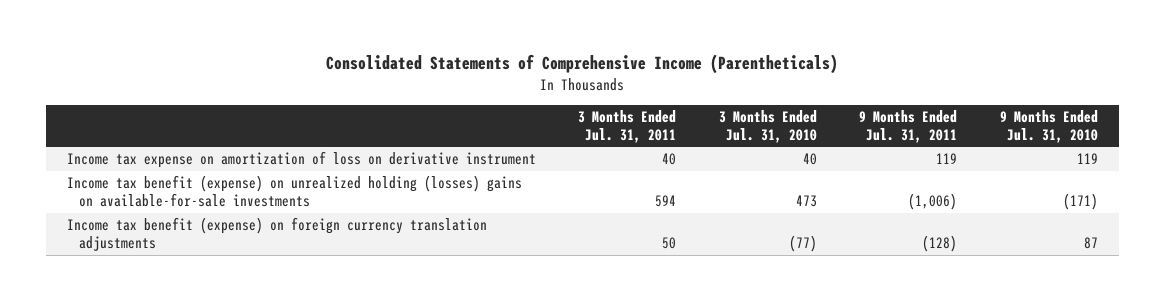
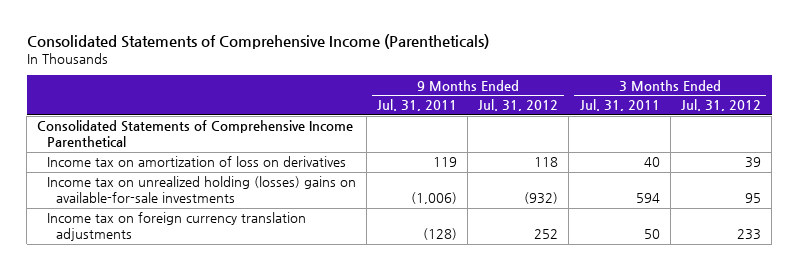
- | 3 Months Ended Jul. 31, 2011 | 3 Months Ended Jul. 31, 2010 | 9 Months Ended Jul. 31, 2011 | 9 Months Ended Jul. 31, 2010
+ | 9 Months Ended Jul. 31, 2011 | 9 Months Ended Jul. 31, 2012 | 3 Months Ended Jul. 31, 2011 | 3 Months Ended Jul. 31, 2012
- Income tax expense on amortization of loss on derivative instrument | 40 | 40 | 119 | 119
- Income tax benefit (expense) on unrealized holding (losses) gains on available-for-sale investments | 594 | 473 | (1,006) | (171)
- Income tax benefit (expense) on foreign currency translation adjustments | 50 | (77) | (128) | 87
+ Consolidated Statements of Comprehensive Income Parenthetical
+ Income tax on amortization of loss on derivatives | 119 | 118 | 40 | 39
+ Income tax on unrealized holding (losses) gains on available-for-sale investments | (1,006) | (932) | 594 | 95
+ Income tax on foreign currency translation adjustments | (128) | 252 | 50 | 233

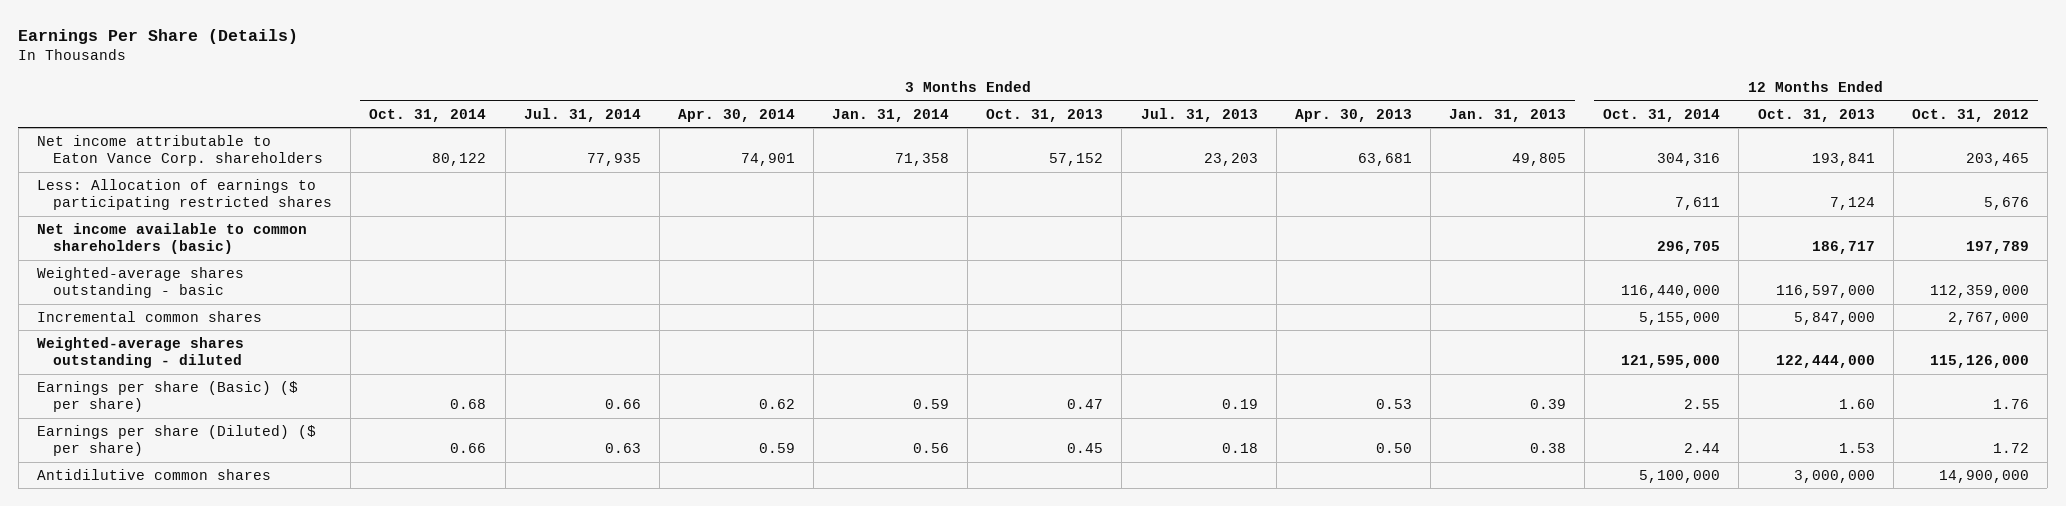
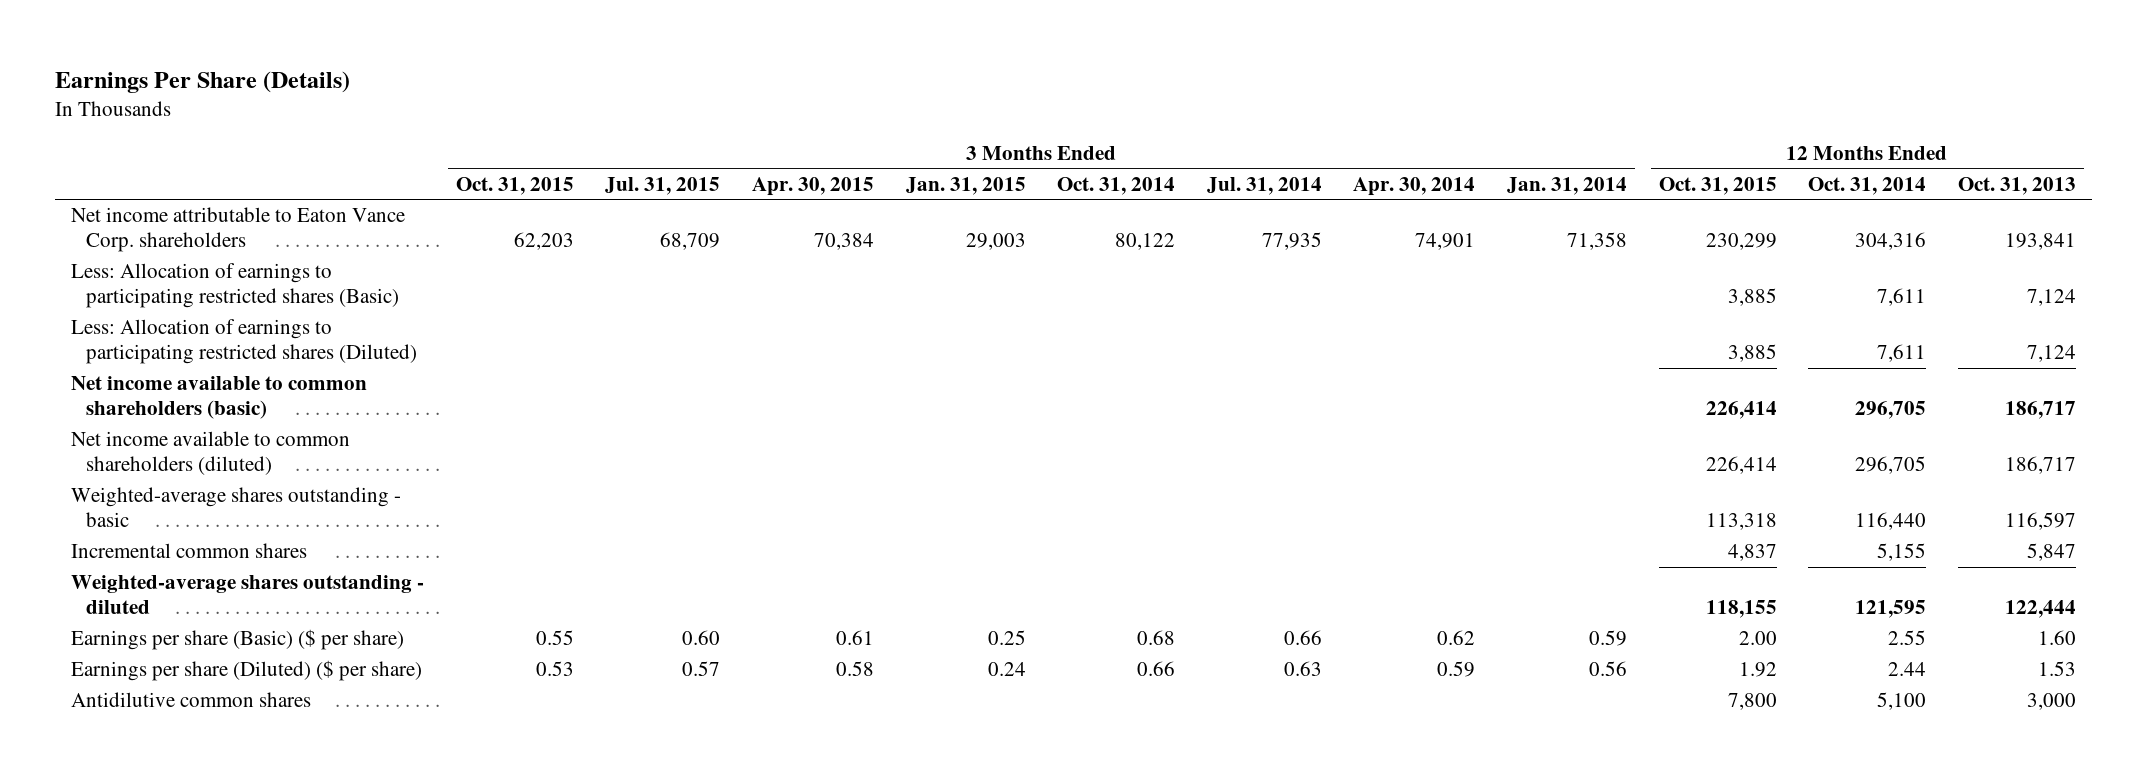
- | 3 Months Ended Oct. 31, 2014 | 3 Months Ended Jul. 31, 2014 | 3 Months Ended Apr. 30, 2014 | 3 Months Ended Jan. 31, 2014 | 3 Months Ended Oct. 31, 2013 | 3 Months Ended Jul. 31, 2013 | 3 Months Ended Apr. 30, 2013 | 3 Months Ended Jan. 31, 2013 | 12 Months Ended Oct. 31, 2014 | 12 Months Ended Oct. 31, 2013 | 12 Months Ended Oct. 31, 2012
+ | 3 Months Ended Oct. 31, 2015 | 3 Months Ended Jul. 31, 2015 | 3 Months Ended Apr. 30, 2015 | 3 Months Ended Jan. 31, 2015 | 3 Months Ended Oct. 31, 2014 | 3 Months Ended Jul. 31, 2014 | 3 Months Ended Apr. 30, 2014 | 3 Months Ended Jan. 31, 2014 | 12 Months Ended Oct. 31, 2015 | 12 Months Ended Oct. 31, 2014 | 12 Months Ended Oct. 31, 2013
- Less: Allocation of earnings to participating restricted shares | | | | | | | | | 7,611 | 7,124 | 5,676
+ Less: Allocation of earnings to participating restricted shares (Basic) | | | | | | | | | 3,885 | 7,611 | 7,124
+ Less: Allocation of earnings to participating restricted shares (Diluted) | | | | | | | | | 3,885 | 7,611 | 7,124
- Weighted-average shares outstanding - basic | | | | | | | | | 116,440,000 | 116,597,000 | 112,359,000
- Incremental common shares | | | | | | | | | 5,155,000 | 5,847,000 | 2,767,000
- Weighted-average shares outstanding - diluted | | | | | | | | | 121,595,000 | 122,444,000 | 115,126,000
+ Net income available to common shareholders (diluted) | | | | | | | | | 226,414 | 296,705 | 186,717
+ Weighted-average shares outstanding - basic | | | | | | | | | 113,318 | 116,440 | 116,597
+ Incremental common shares | | | | | | | | | 4,837 | 5,155 | 5,847
+ Weighted-average shares outstanding - diluted | | | | | | | | | 118,155 | 121,595 | 122,444
- Antidilutive common shares | | | | | | | | | 5,100,000 | 3,000,000 | 14,900,000
+ Antidilutive common shares | | | | | | | | | 7,800 | 5,100 | 3,000

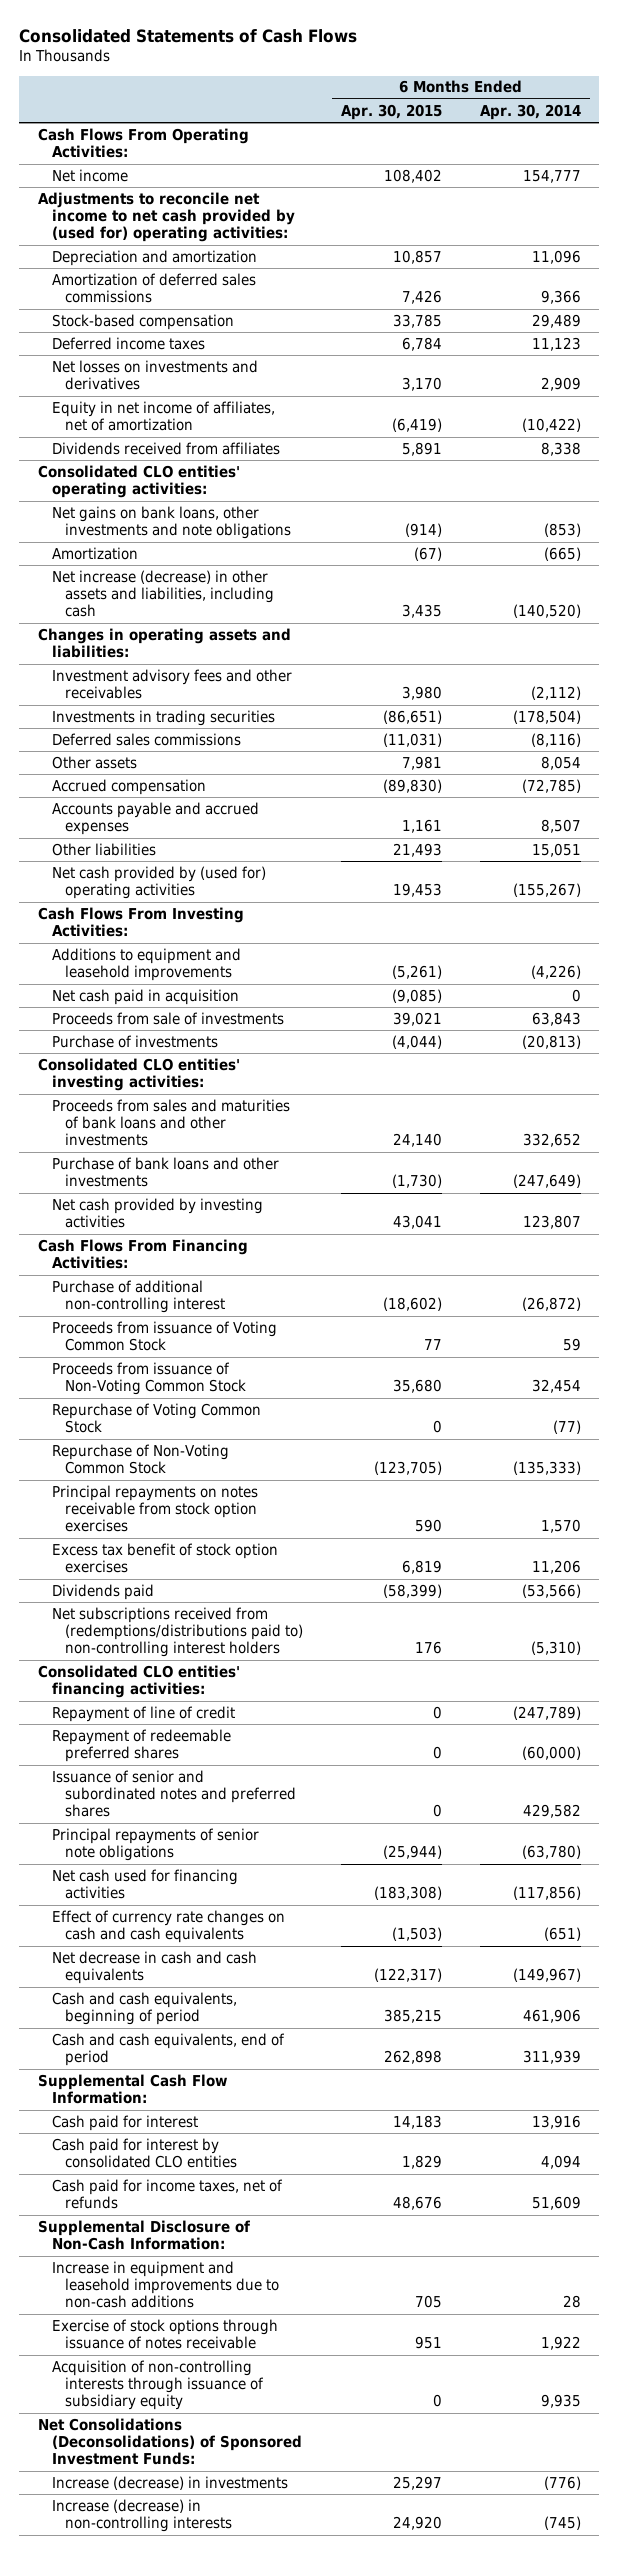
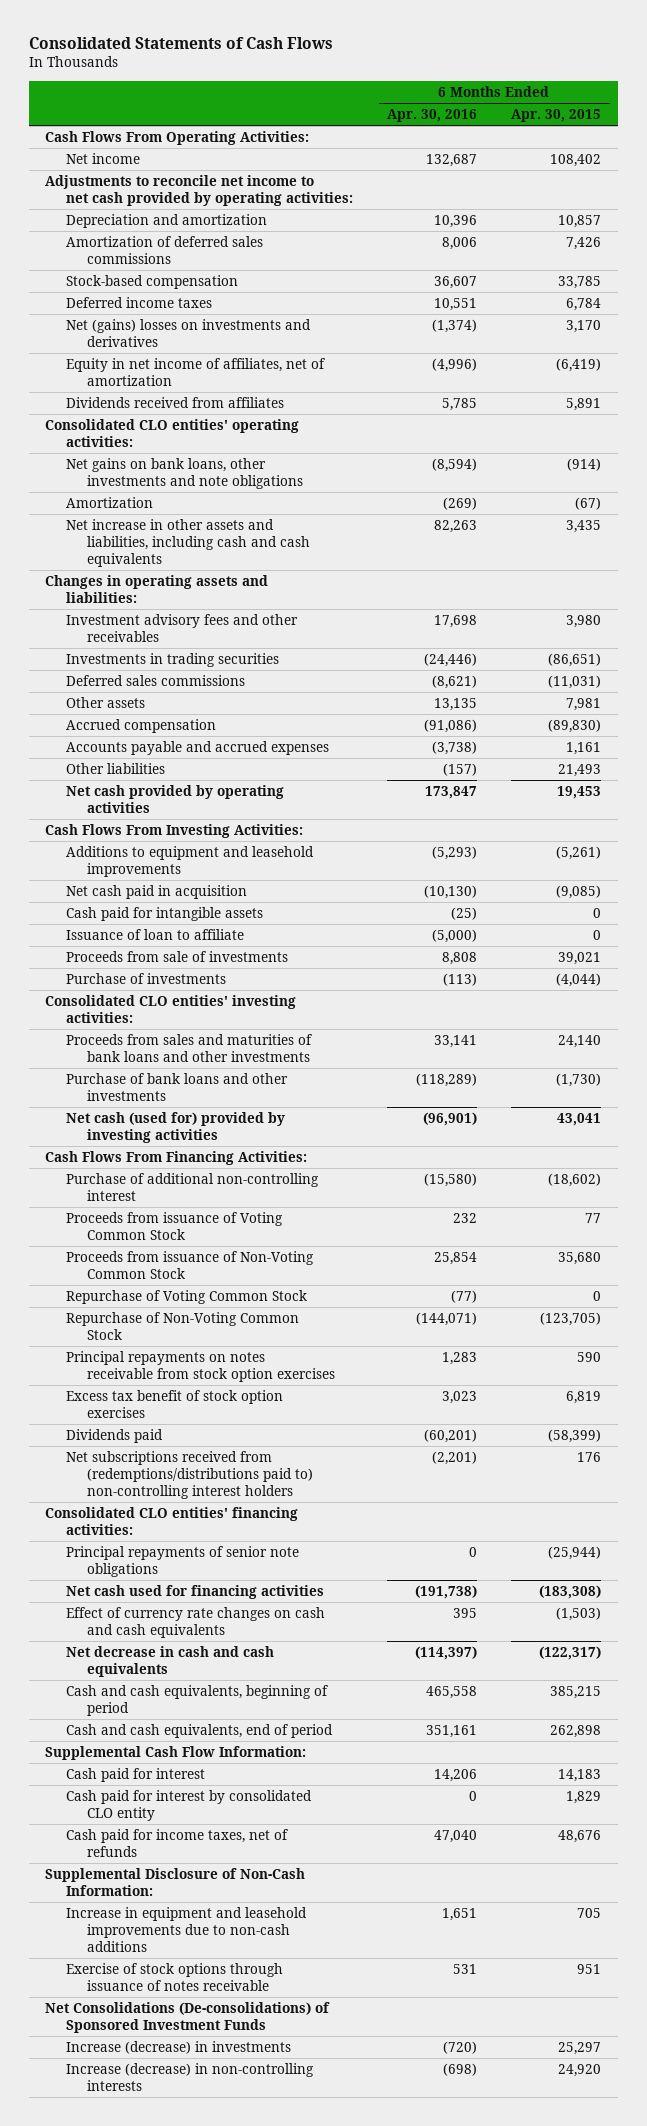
- | 6 Months Ended Apr. 30, 2015 | 6 Months Ended Apr. 30, 2014
+ | 6 Months Ended Apr. 30, 2016 | 6 Months Ended Apr. 30, 2015
- Adjustments to reconcile net income to net cash provided by (used for) operating activities:
+ Adjustments to reconcile net income to net cash provided by operating activities:
- Net losses on investments and derivatives | 3,170 | 2,909
+ Net (gains) losses on investments and derivatives | (1,374) | 3,170
- Net increase (decrease) in other assets and liabilities, including cash | 3,435 | (140,520)
+ Net increase in other assets and liabilities, including cash and cash equivalents | 82,263 | 3,435
- Net cash provided by (used for) operating activities | 19,453 | (155,267)
+ Net cash provided by operating activities | 173,847 | 19,453
+ Cash paid for intangible assets | (25) | 0
+ Issuance of loan to affiliate | (5,000) | 0
- Net cash provided by investing activities | 43,041 | 123,807
+ Net cash (used for) provided by investing activities | (96,901) | 43,041
- Repayment of line of credit | 0 | (247,789)
- Repayment of redeemable preferred shares | 0 | (60,000)
- Issuance of senior and subordinated notes and preferred shares | 0 | 429,582
- Cash paid for interest by consolidated CLO entities | 1,829 | 4,094
+ Cash paid for interest by consolidated CLO entity | 0 | 1,829
- Acquisition of non-controlling interests through issuance of subsidiary equity | 0 | 9,935
- Net Consolidations (Deconsolidations) of Sponsored Investment Funds:
+ Net Consolidations (De-consolidations) of Sponsored Investment Funds

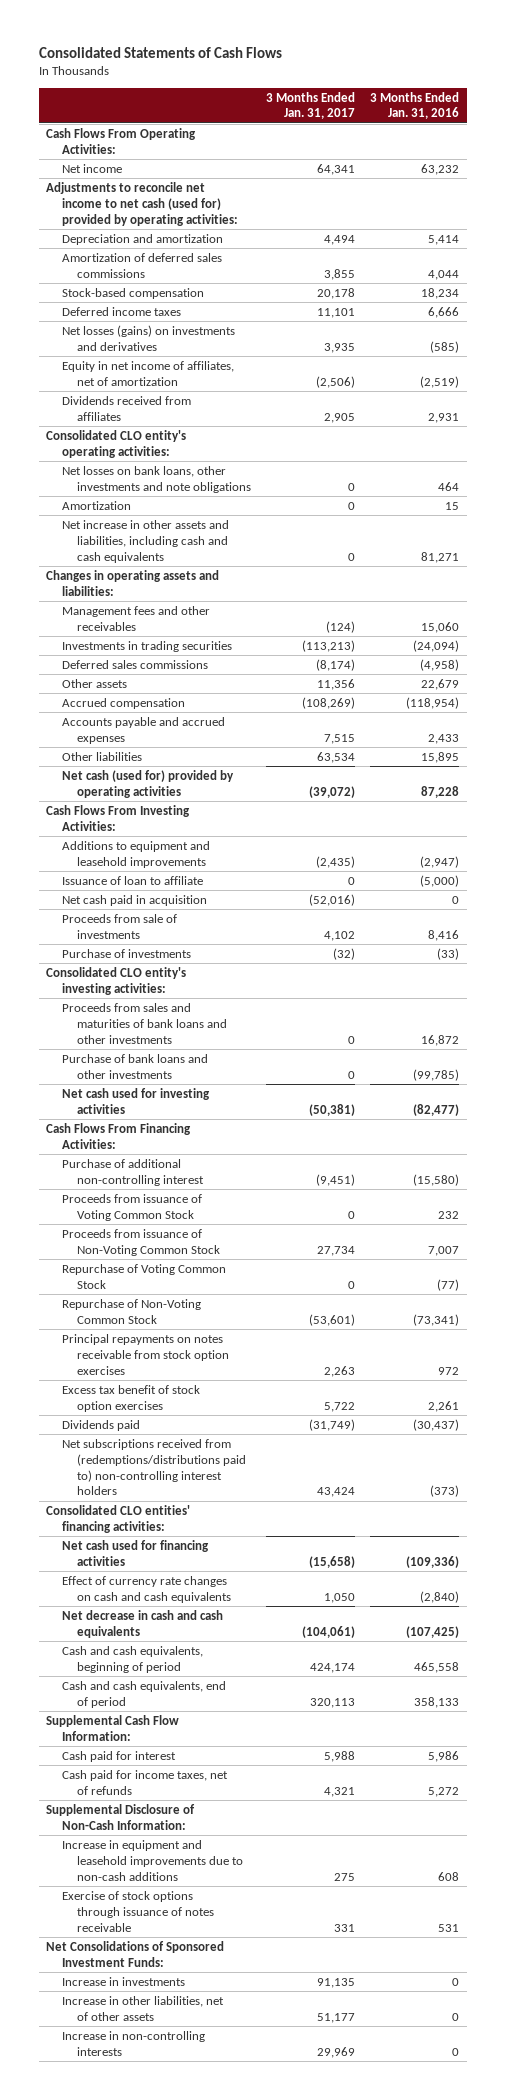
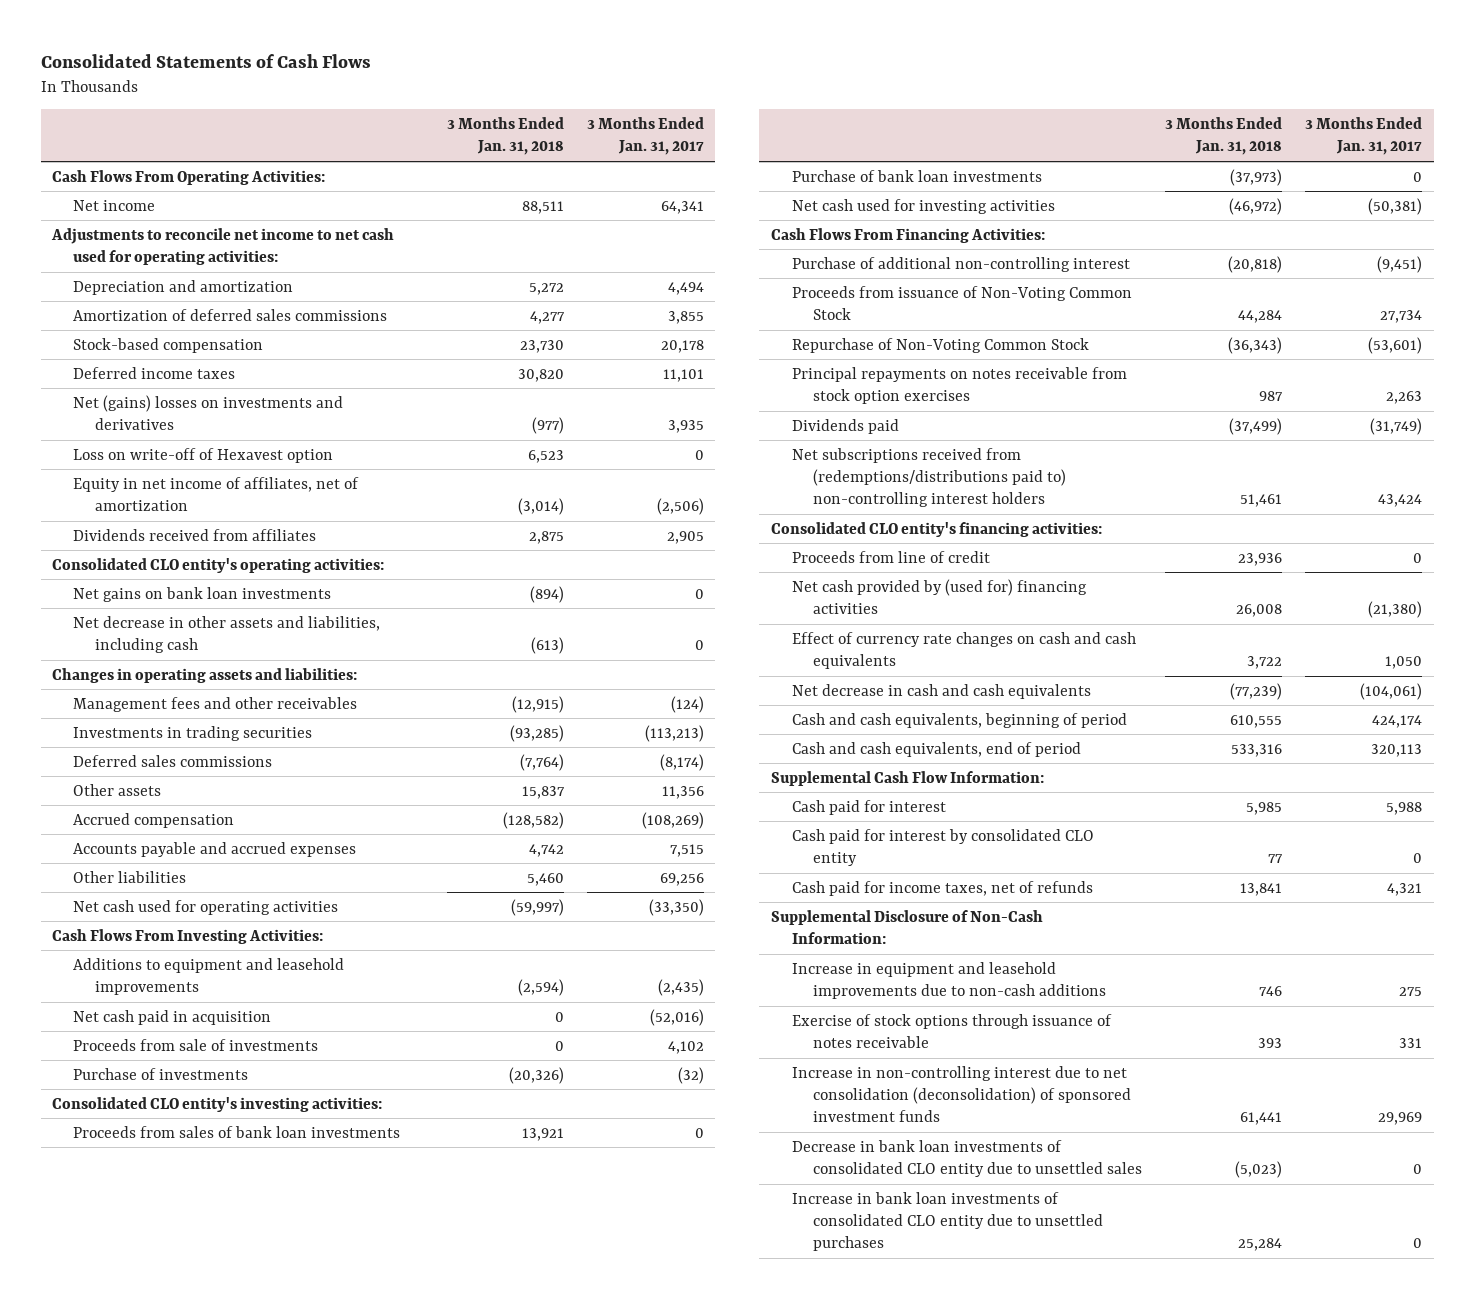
- | 3 Months Ended Jan. 31, 2017 | 3 Months Ended Jan. 31, 2016
+ | 3 Months Ended Jan. 31, 2018 | 3 Months Ended Jan. 31, 2017
- Adjustments to reconcile net income to net cash (used for) provided by operating activities:
+ Adjustments to reconcile net income to net cash used for operating activities:
- Net losses (gains) on investments and derivatives | 3,935 | (585)
+ Net (gains) losses on investments and derivatives | (977) | 3,935
+ Loss on write-off of Hexavest option | 6,523 | 0
- Net losses on bank loans, other investments and note obligations | 0 | 464
- Amortization | 0 | 15
- Net increase in other assets and liabilities, including cash and cash equivalents | 0 | 81,271
+ Net gains on bank loan investments | (894) | 0
+ Net decrease in other assets and liabilities, including cash | (613) | 0
- Other liabilities | 63,534 | 15,895
- Net cash (used for) provided by operating activities | (39,072) | 87,228
+ Other liabilities | 5,460 | 69,256
+ Net cash used for operating activities | (59,997) | (33,350)
- Issuance of loan to affiliate | 0 | (5,000)
- Proceeds from sales and maturities of bank loans and other investments | 0 | 16,872
- Purchase of bank loans and other investments | 0 | (99,785)
+ Proceeds from sales of bank loan investments | 13,921 | 0
+ Purchase of bank loan investments | (37,973) | 0
- Proceeds from issuance of Voting Common Stock | 0 | 232
- Repurchase of Voting Common Stock | 0 | (77)
- Excess tax benefit of stock option exercises | 5,722 | 2,261
- Consolidated CLO entities' financing activities:
- Net cash used for financing activities | (15,658) | (109,336)
+ Consolidated CLO entity's financing activities:
+ Proceeds from line of credit | 23,936 | 0
+ Net cash provided by (used for) financing activities | 26,008 | (21,380)
+ Cash paid for interest by consolidated CLO entity | 77 | 0
- Net Consolidations of Sponsored Investment Funds:
- Increase in investments | 91,135 | 0
- Increase in other liabilities, net of other assets | 51,177 | 0
- Increase in non-controlling interests | 29,969 | 0
+ Increase in non-controlling interest due to net consolidation (deconsolidation) of sponsored investment funds | 61,441 | 29,969
+ Decrease in bank loan investments of consolidated CLO entity due to unsettled sales | (5,023) | 0
+ Increase in bank loan investments of consolidated CLO entity due to unsettled purchases | 25,284 | 0

